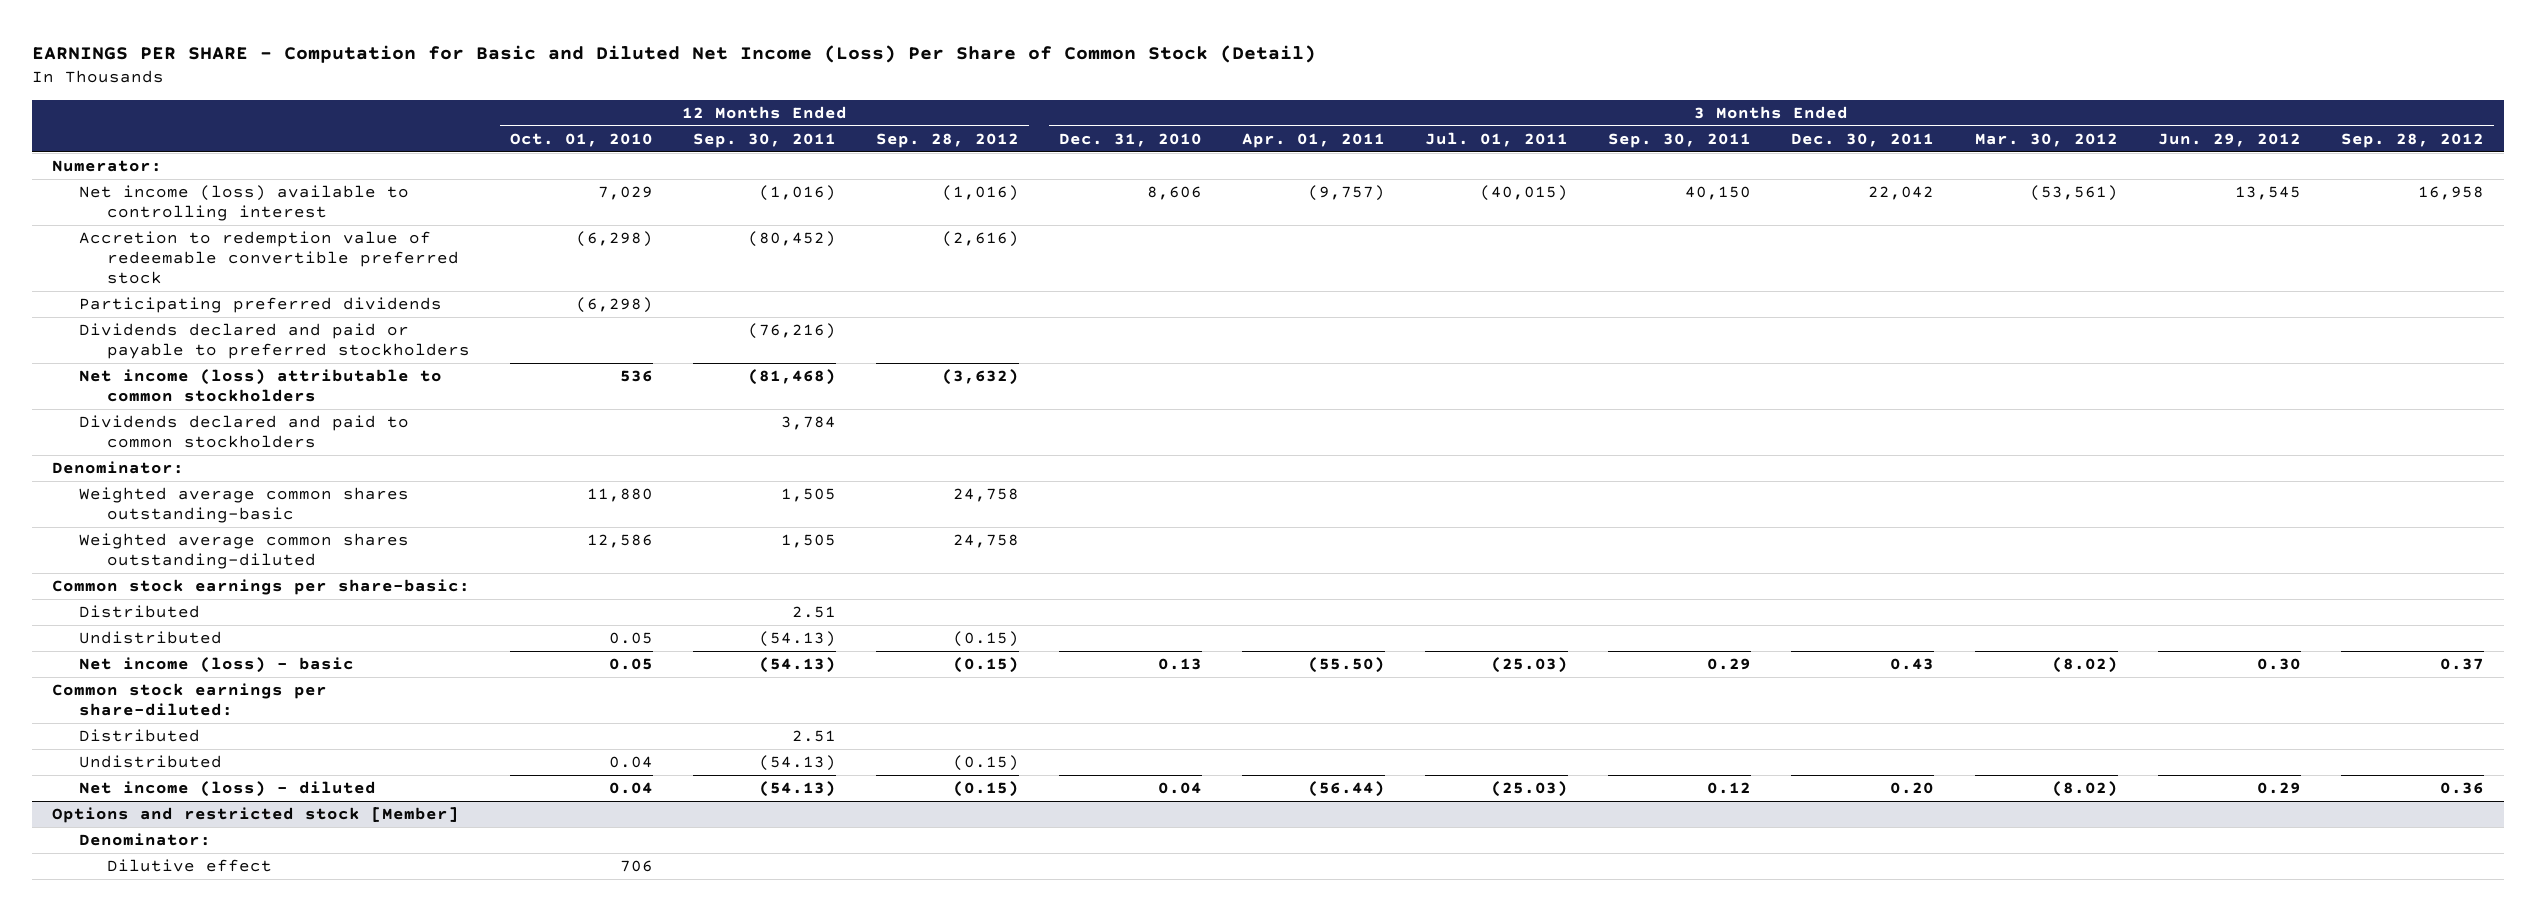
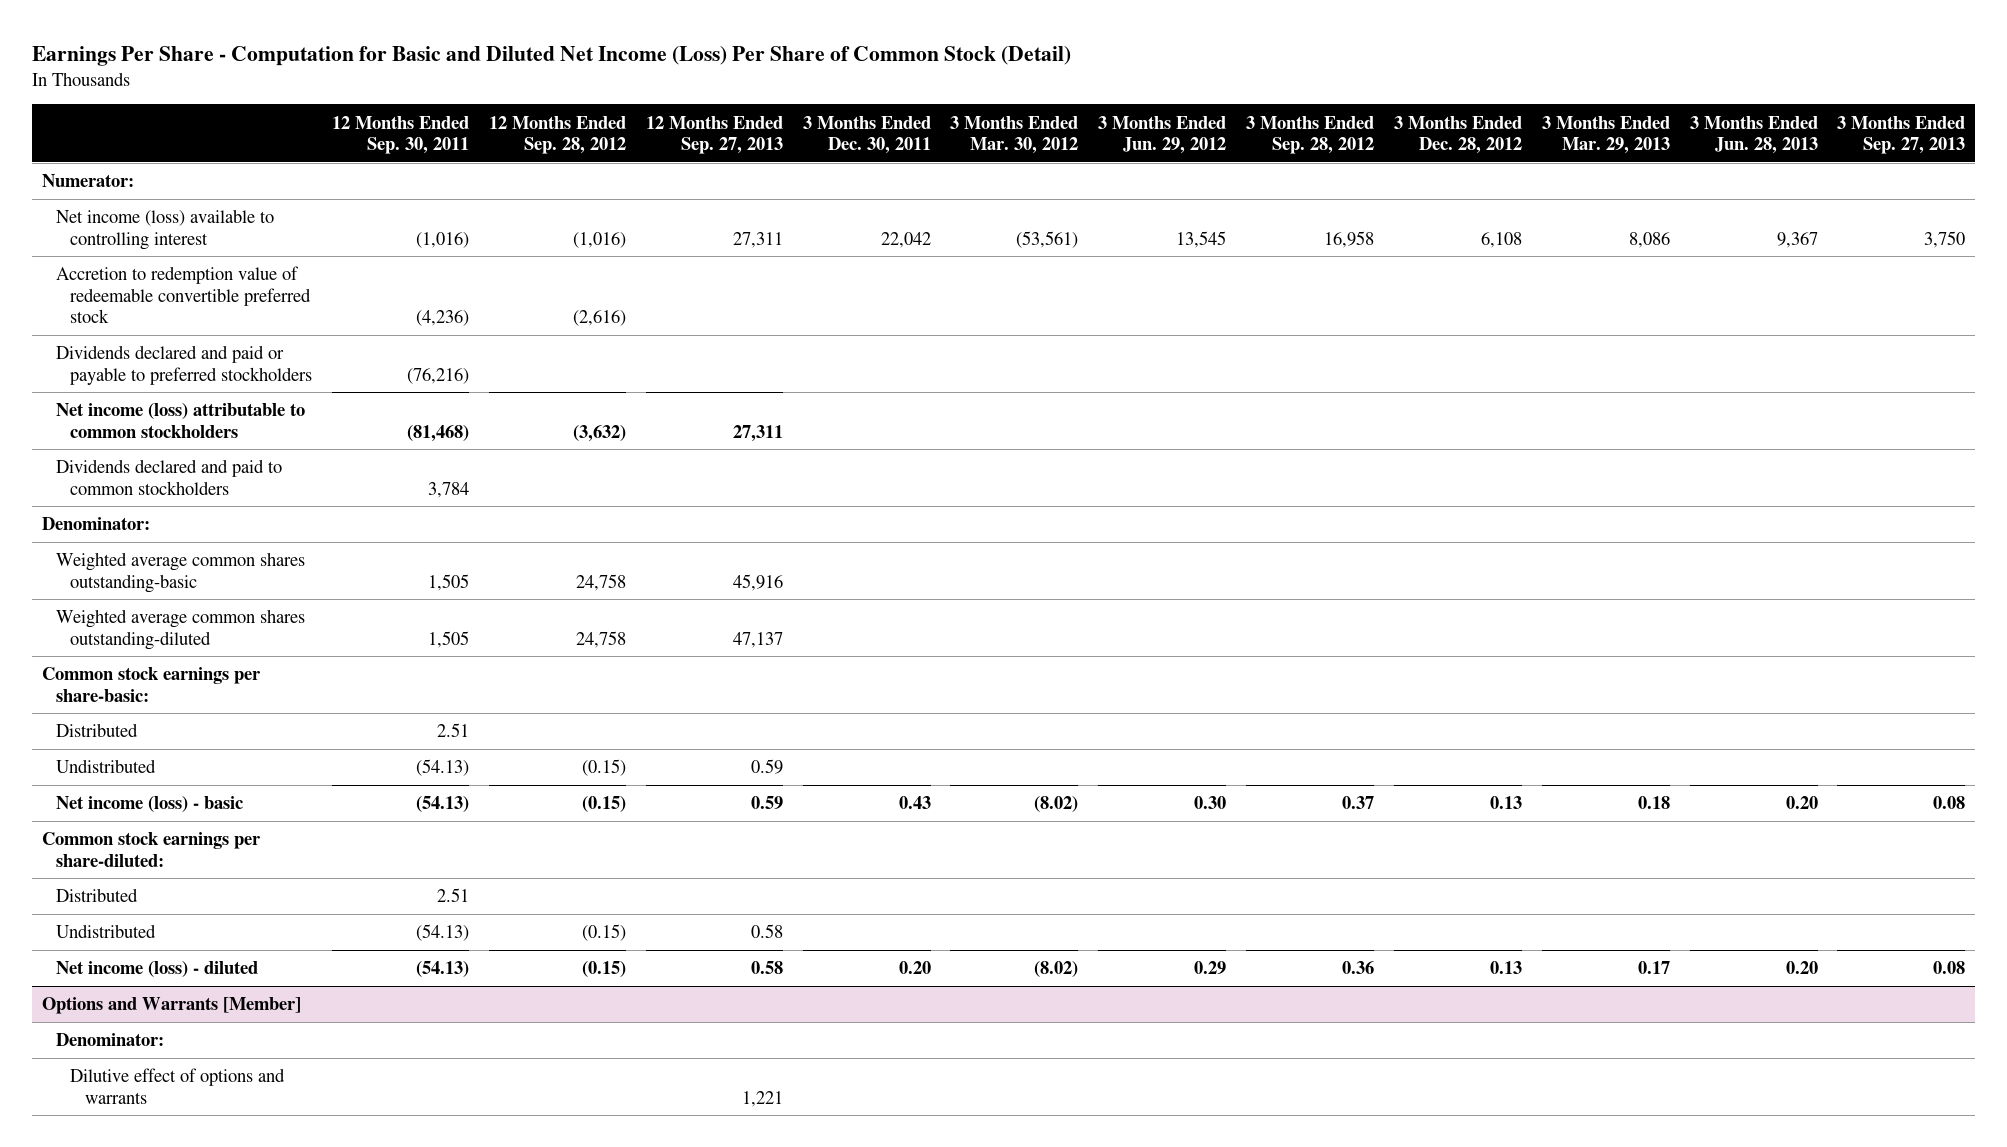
- EARNINGS PER SHARE - Computation for Basic and Diluted Net Income (Loss) Per Share of Common Stock (Detail)
+ Earnings Per Share - Computation for Basic and Diluted Net Income (Loss) Per Share of Common Stock (Detail)
- | 12 Months Ended Oct. 01, 2010 | 12 Months Ended Sep. 30, 2011 | 12 Months Ended Sep. 28, 2012 | 3 Months Ended Dec. 31, 2010 | 3 Months Ended Apr. 01, 2011 | 3 Months Ended Jul. 01, 2011 | 3 Months Ended Sep. 30, 2011 | 3 Months Ended Dec. 30, 2011 | 3 Months Ended Mar. 30, 2012 | 3 Months Ended Jun. 29, 2012 | 3 Months Ended Sep. 28, 2012
+ | 12 Months Ended Sep. 30, 2011 | 12 Months Ended Sep. 28, 2012 | 12 Months Ended Sep. 27, 2013 | 3 Months Ended Dec. 30, 2011 | 3 Months Ended Mar. 30, 2012 | 3 Months Ended Jun. 29, 2012 | 3 Months Ended Sep. 28, 2012 | 3 Months Ended Dec. 28, 2012 | 3 Months Ended Mar. 29, 2013 | 3 Months Ended Jun. 28, 2013 | 3 Months Ended Sep. 27, 2013
- Accretion to redemption value of redeemable convertible preferred stock | (6,298) | (80,452) | (2,616) | | | | | | | |
- Participating preferred dividends | (6,298) | | | | | | | | | |
+ Accretion to redemption value of redeemable convertible preferred stock | (4,236) | (2,616) | | | | | | | | |
- Options and restricted stock [Member]
+ Options and Warrants [Member]
- Dilutive effect | 706 | | | | | | | | | |
+ Dilutive effect of options and warrants | | | 1,221 | | | | | | | |

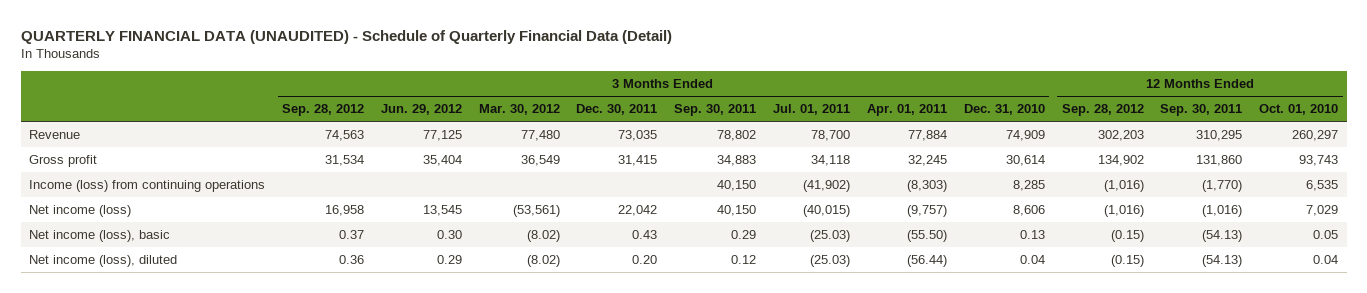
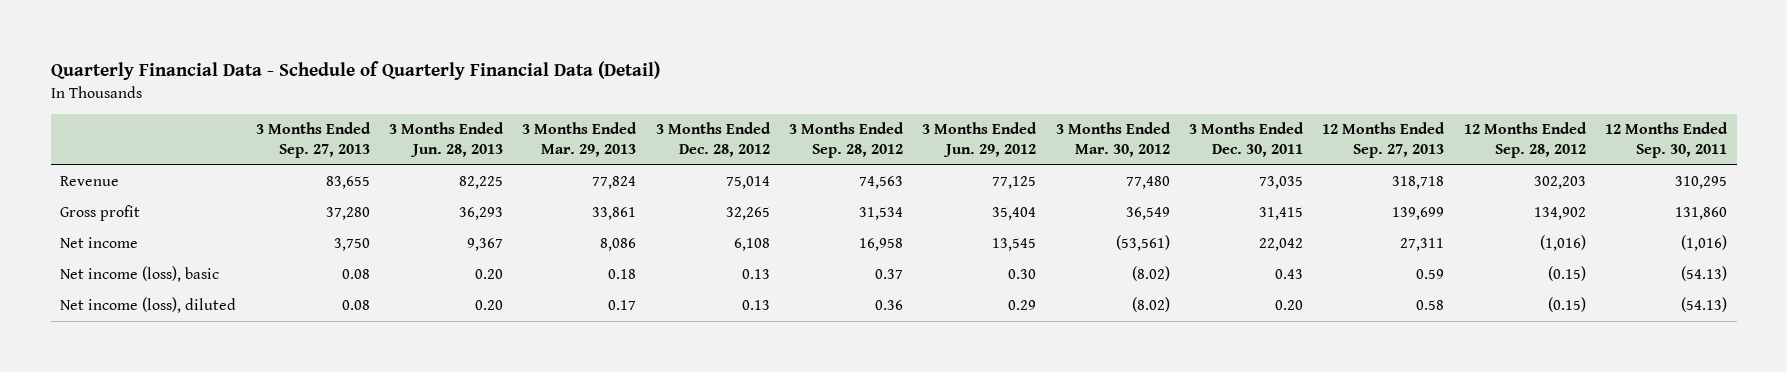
- QUARTERLY FINANCIAL DATA (UNAUDITED) - Schedule of Quarterly Financial Data (Detail)
+ Quarterly Financial Data - Schedule of Quarterly Financial Data (Detail)
- | 3 Months Ended Sep. 28, 2012 | 3 Months Ended Jun. 29, 2012 | 3 Months Ended Mar. 30, 2012 | 3 Months Ended Dec. 30, 2011 | 3 Months Ended Sep. 30, 2011 | 3 Months Ended Jul. 01, 2011 | 3 Months Ended Apr. 01, 2011 | 3 Months Ended Dec. 31, 2010 | 12 Months Ended Sep. 28, 2012 | 12 Months Ended Sep. 30, 2011 | 12 Months Ended Oct. 01, 2010
+ | 3 Months Ended Sep. 27, 2013 | 3 Months Ended Jun. 28, 2013 | 3 Months Ended Mar. 29, 2013 | 3 Months Ended Dec. 28, 2012 | 3 Months Ended Sep. 28, 2012 | 3 Months Ended Jun. 29, 2012 | 3 Months Ended Mar. 30, 2012 | 3 Months Ended Dec. 30, 2011 | 12 Months Ended Sep. 27, 2013 | 12 Months Ended Sep. 28, 2012 | 12 Months Ended Sep. 30, 2011
- Income (loss) from continuing operations | | | | | 40,150 | (41,902) | (8,303) | 8,285 | (1,016) | (1,770) | 6,535
- Net income (loss) | 16,958 | 13,545 | (53,561) | 22,042 | 40,150 | (40,015) | (9,757) | 8,606 | (1,016) | (1,016) | 7,029
+ Net income | 3,750 | 9,367 | 8,086 | 6,108 | 16,958 | 13,545 | (53,561) | 22,042 | 27,311 | (1,016) | (1,016)

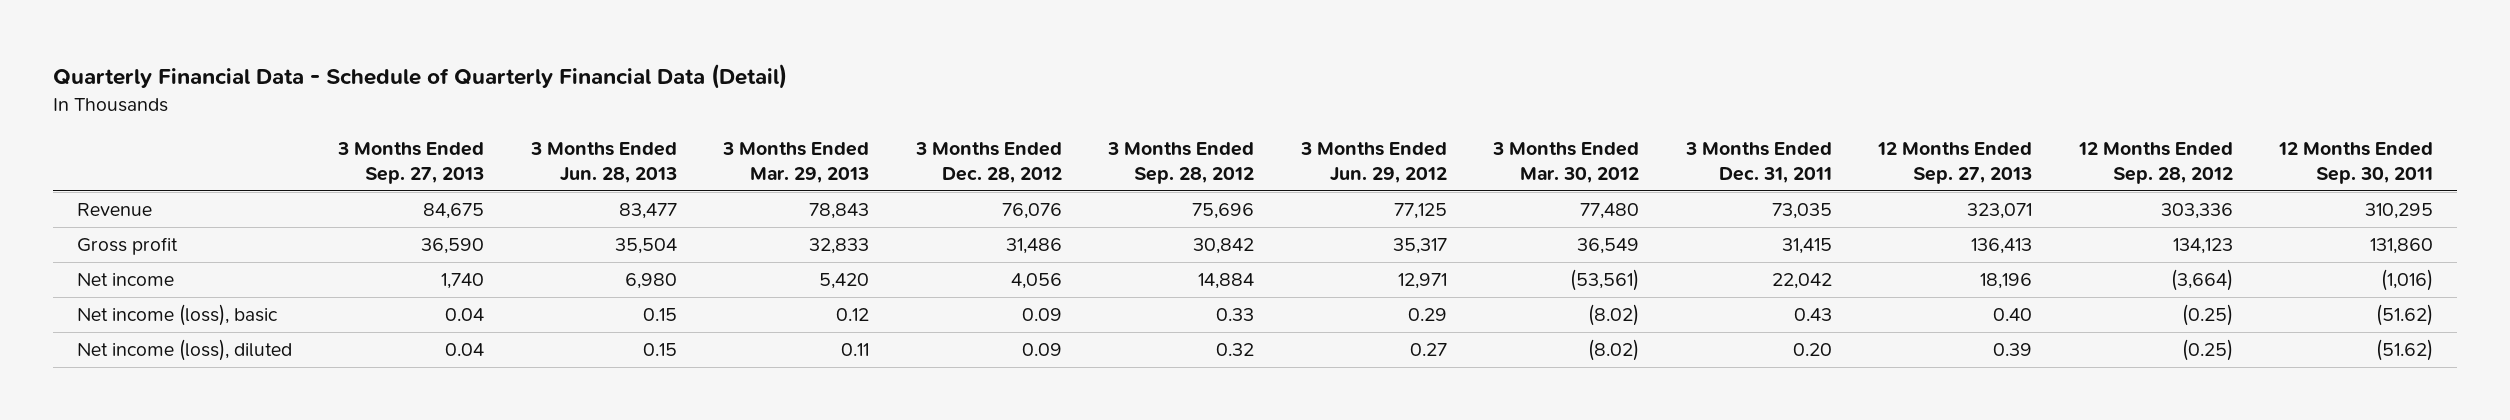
- | 3 Months Ended Sep. 27, 2013 | 3 Months Ended Jun. 28, 2013 | 3 Months Ended Mar. 29, 2013 | 3 Months Ended Dec. 28, 2012 | 3 Months Ended Sep. 28, 2012 | 3 Months Ended Jun. 29, 2012 | 3 Months Ended Mar. 30, 2012 | 3 Months Ended Dec. 30, 2011 | 12 Months Ended Sep. 27, 2013 | 12 Months Ended Sep. 28, 2012 | 12 Months Ended Sep. 30, 2011
+ | 3 Months Ended Sep. 27, 2013 | 3 Months Ended Jun. 28, 2013 | 3 Months Ended Mar. 29, 2013 | 3 Months Ended Dec. 28, 2012 | 3 Months Ended Sep. 28, 2012 | 3 Months Ended Jun. 29, 2012 | 3 Months Ended Mar. 30, 2012 | 3 Months Ended Dec. 31, 2011 | 12 Months Ended Sep. 27, 2013 | 12 Months Ended Sep. 28, 2012 | 12 Months Ended Sep. 30, 2011
- Revenue | 83,655 | 82,225 | 77,824 | 75,014 | 74,563 | 77,125 | 77,480 | 73,035 | 318,718 | 302,203 | 310,295
- Gross profit | 37,280 | 36,293 | 33,861 | 32,265 | 31,534 | 35,404 | 36,549 | 31,415 | 139,699 | 134,902 | 131,860
- Net income | 3,750 | 9,367 | 8,086 | 6,108 | 16,958 | 13,545 | (53,561) | 22,042 | 27,311 | (1,016) | (1,016)
- Net income (loss), basic | 0.08 | 0.20 | 0.18 | 0.13 | 0.37 | 0.30 | (8.02) | 0.43 | 0.59 | (0.15) | (54.13)
- Net income (loss), diluted | 0.08 | 0.20 | 0.17 | 0.13 | 0.36 | 0.29 | (8.02) | 0.20 | 0.58 | (0.15) | (54.13)
+ Revenue | 84,675 | 83,477 | 78,843 | 76,076 | 75,696 | 77,125 | 77,480 | 73,035 | 323,071 | 303,336 | 310,295
+ Gross profit | 36,590 | 35,504 | 32,833 | 31,486 | 30,842 | 35,317 | 36,549 | 31,415 | 136,413 | 134,123 | 131,860
+ Net income | 1,740 | 6,980 | 5,420 | 4,056 | 14,884 | 12,971 | (53,561) | 22,042 | 18,196 | (3,664) | (1,016)
+ Net income (loss), basic | 0.04 | 0.15 | 0.12 | 0.09 | 0.33 | 0.29 | (8.02) | 0.43 | 0.40 | (0.25) | (51.62)
+ Net income (loss), diluted | 0.04 | 0.15 | 0.11 | 0.09 | 0.32 | 0.27 | (8.02) | 0.20 | 0.39 | (0.25) | (51.62)

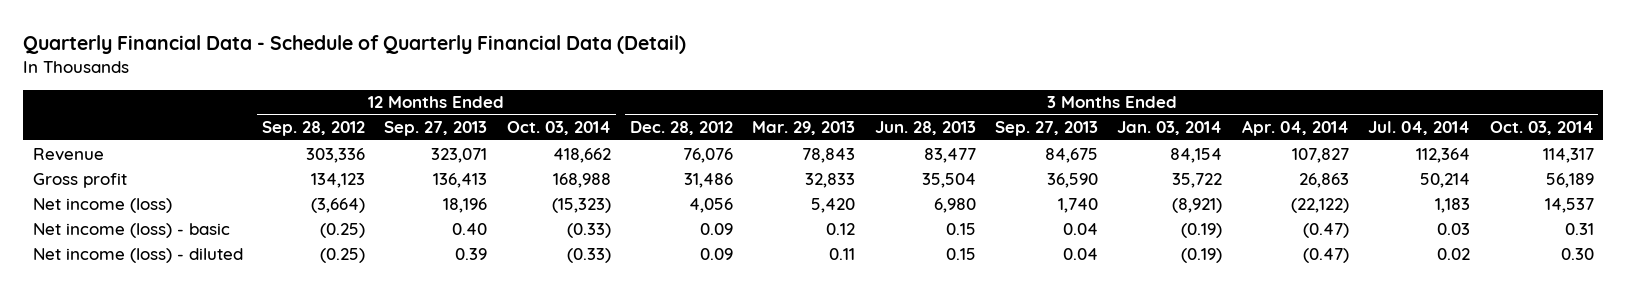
- | 3 Months Ended Sep. 27, 2013 | 3 Months Ended Jun. 28, 2013 | 3 Months Ended Mar. 29, 2013 | 3 Months Ended Dec. 28, 2012 | 3 Months Ended Sep. 28, 2012 | 3 Months Ended Jun. 29, 2012 | 3 Months Ended Mar. 30, 2012 | 3 Months Ended Dec. 31, 2011 | 12 Months Ended Sep. 27, 2013 | 12 Months Ended Sep. 28, 2012 | 12 Months Ended Sep. 30, 2011
+ | 12 Months Ended Sep. 28, 2012 | 12 Months Ended Sep. 27, 2013 | 12 Months Ended Oct. 03, 2014 | 3 Months Ended Dec. 28, 2012 | 3 Months Ended Mar. 29, 2013 | 3 Months Ended Jun. 28, 2013 | 3 Months Ended Sep. 27, 2013 | 3 Months Ended Jan. 03, 2014 | 3 Months Ended Apr. 04, 2014 | 3 Months Ended Jul. 04, 2014 | 3 Months Ended Oct. 03, 2014
- Net income | 1,740 | 6,980 | 5,420 | 4,056 | 14,884 | 12,971 | (53,561) | 22,042 | 18,196 | (3,664) | (1,016)
- Net income (loss), basic | 0.04 | 0.15 | 0.12 | 0.09 | 0.33 | 0.29 | (8.02) | 0.43 | 0.40 | (0.25) | (51.62)
- Net income (loss), diluted | 0.04 | 0.15 | 0.11 | 0.09 | 0.32 | 0.27 | (8.02) | 0.20 | 0.39 | (0.25) | (51.62)
+ Net income (loss) | (3,664) | 18,196 | (15,323) | 4,056 | 5,420 | 6,980 | 1,740 | (8,921) | (22,122) | 1,183 | 14,537
+ Net income (loss) - basic | (0.25) | 0.40 | (0.33) | 0.09 | 0.12 | 0.15 | 0.04 | (0.19) | (0.47) | 0.03 | 0.31
+ Net income (loss) - diluted | (0.25) | 0.39 | (0.33) | 0.09 | 0.11 | 0.15 | 0.04 | (0.19) | (0.47) | 0.02 | 0.30

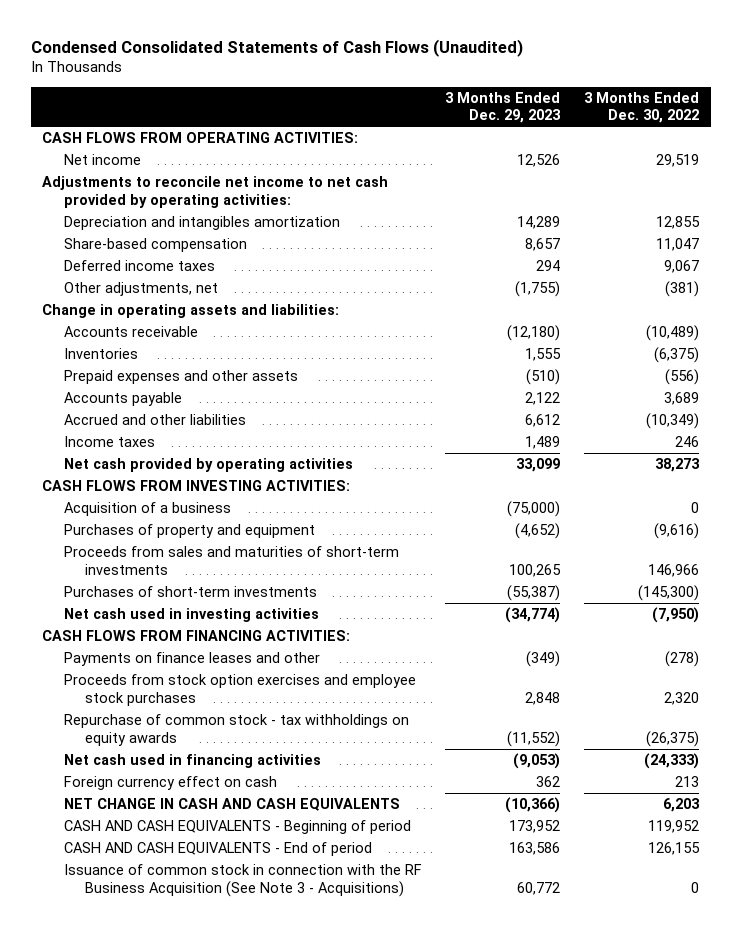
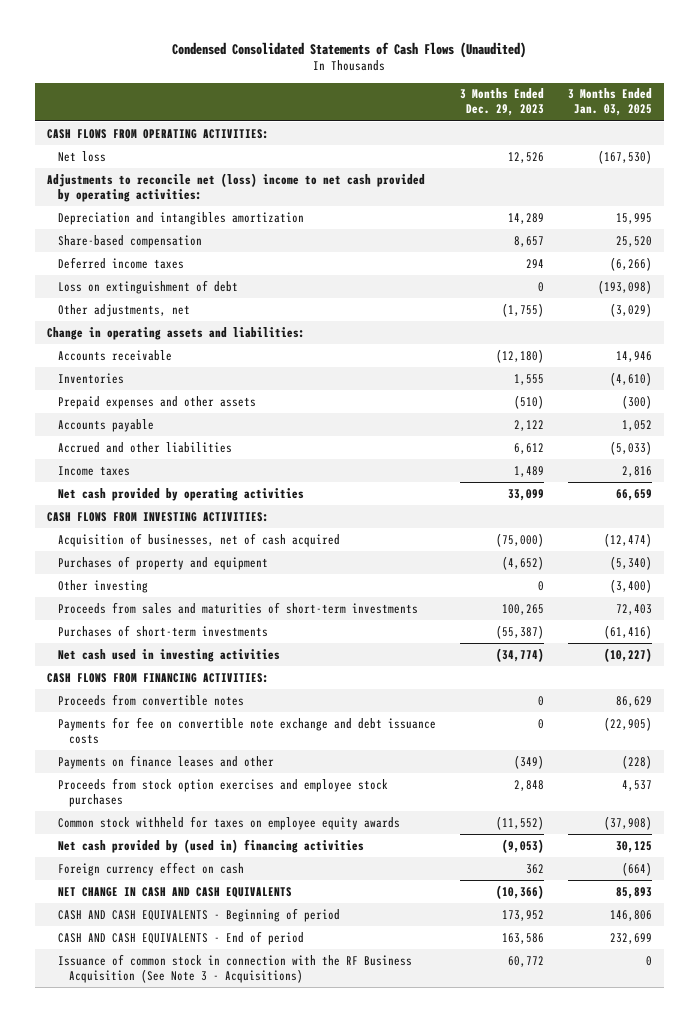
- | 3 Months Ended Dec. 29, 2023 | 3 Months Ended Dec. 30, 2022
+ | 3 Months Ended Dec. 29, 2023 | 3 Months Ended Jan. 03, 2025
- Net income | 12,526 | 29,519
- Adjustments to reconcile net income to net cash provided by operating activities:
+ Net loss | 12,526 | (167,530)
+ Adjustments to reconcile net (loss) income to net cash provided by operating activities:
+ Loss on extinguishment of debt | 0 | (193,098)
- Acquisition of a business | (75,000) | 0
+ Acquisition of businesses, net of cash acquired | (75,000) | (12,474)
+ Other investing | 0 | (3,400)
+ Proceeds from convertible notes | 0 | 86,629
+ Payments for fee on convertible note exchange and debt issuance costs | 0 | (22,905)
- Repurchase of common stock - tax withholdings on equity awards | (11,552) | (26,375)
- Net cash used in financing activities | (9,053) | (24,333)
+ Common stock withheld for taxes on employee equity awards | (11,552) | (37,908)
+ Net cash provided by (used in) financing activities | (9,053) | 30,125

